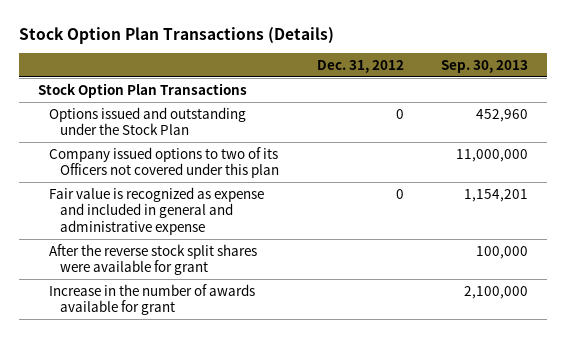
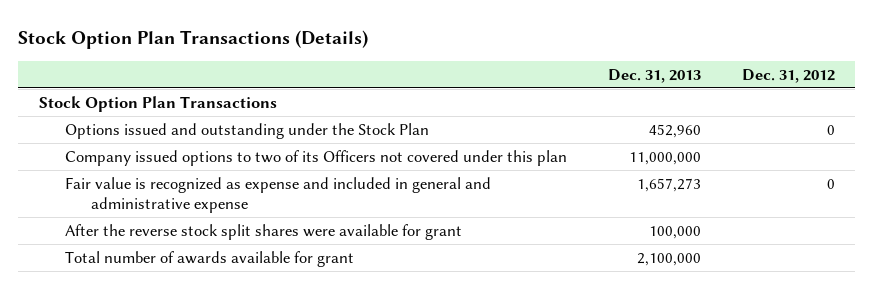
- | Dec. 31, 2012 | Sep. 30, 2013
+ | Dec. 31, 2013 | Dec. 31, 2012
- Increase in the number of awards available for grant | | 2,100,000
+ Total number of awards available for grant | 2,100,000 |

